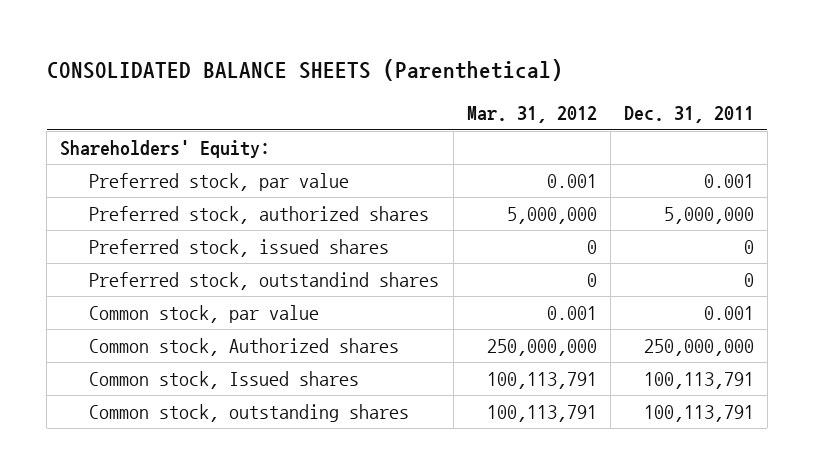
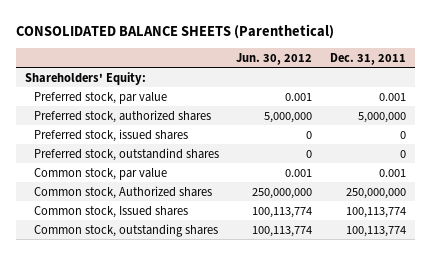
- | Mar. 31, 2012 | Dec. 31, 2011
+ | Jun. 30, 2012 | Dec. 31, 2011
- Common stock, Issued shares | 100,113,791 | 100,113,791
- Common stock, outstanding shares | 100,113,791 | 100,113,791
+ Common stock, Issued shares | 100,113,774 | 100,113,774
+ Common stock, outstanding shares | 100,113,774 | 100,113,774

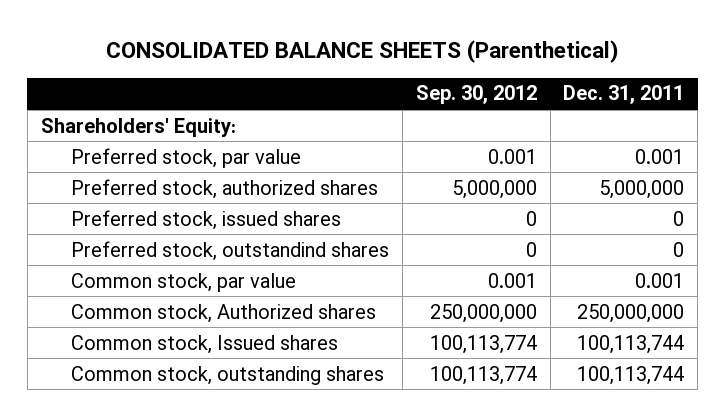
- | Jun. 30, 2012 | Dec. 31, 2011
+ | Sep. 30, 2012 | Dec. 31, 2011
- Common stock, Issued shares | 100,113,774 | 100,113,774
- Common stock, outstanding shares | 100,113,774 | 100,113,774
+ Common stock, Issued shares | 100,113,774 | 100,113,744
+ Common stock, outstanding shares | 100,113,774 | 100,113,744

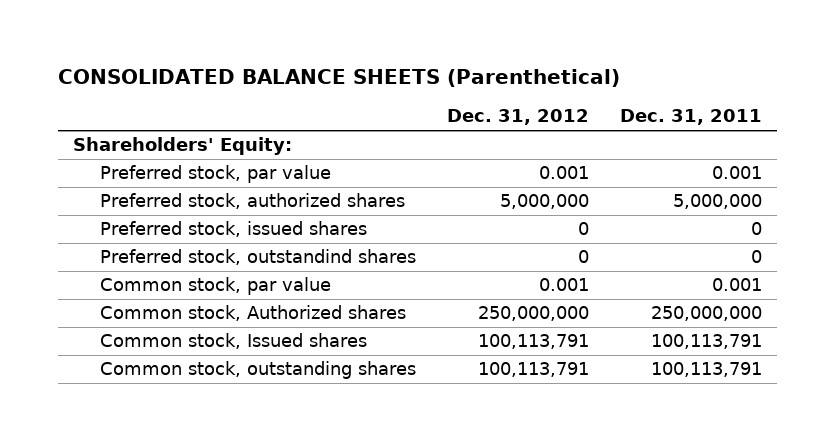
- | Sep. 30, 2012 | Dec. 31, 2011
+ | Dec. 31, 2012 | Dec. 31, 2011
- Common stock, Issued shares | 100,113,774 | 100,113,744
- Common stock, outstanding shares | 100,113,774 | 100,113,744
+ Common stock, Issued shares | 100,113,791 | 100,113,791
+ Common stock, outstanding shares | 100,113,791 | 100,113,791

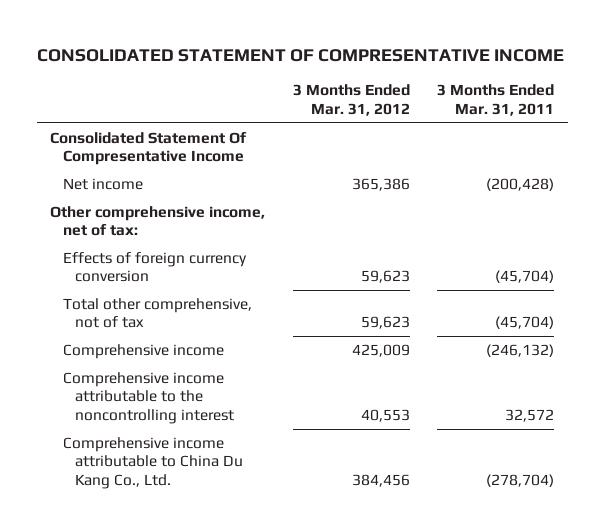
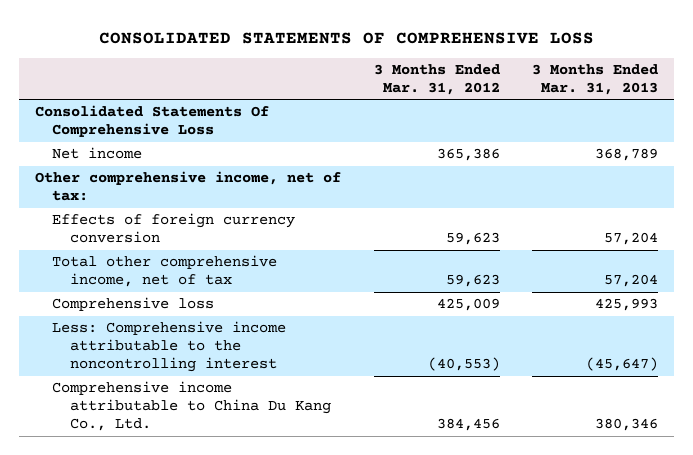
- CONSOLIDATED STATEMENT OF COMPRESENTATIVE INCOME
+ CONSOLIDATED STATEMENTS OF COMPREHENSIVE LOSS
- | 3 Months Ended Mar. 31, 2012 | 3 Months Ended Mar. 31, 2011
+ | 3 Months Ended Mar. 31, 2012 | 3 Months Ended Mar. 31, 2013
- Consolidated Statement Of Compresentative Income
+ Consolidated Statements Of Comprehensive Loss
- Total other comprehensive, not of tax | 59,623 | (45,704)
- Comprehensive income | 425,009 | (246,132)
- Comprehensive income attributable to the noncontrolling interest | 40,553 | 32,572
+ Total other comprehensive income, net of tax | 59,623 | 57,204
+ Comprehensive loss | 425,009 | 425,993
+ Less: Comprehensive income attributable to the noncontrolling interest | (40,553) | (45,647)

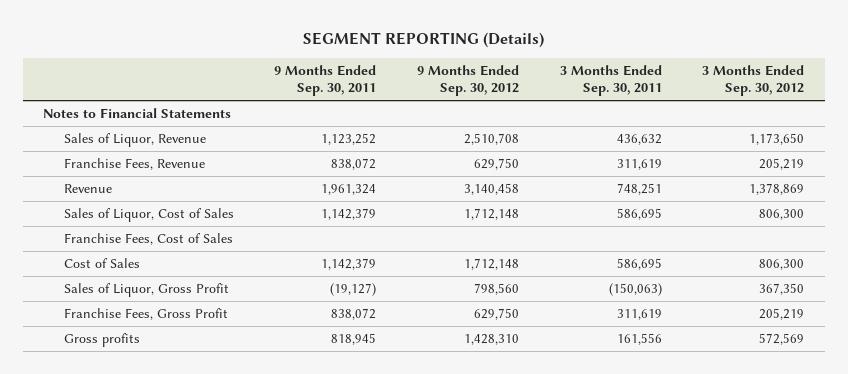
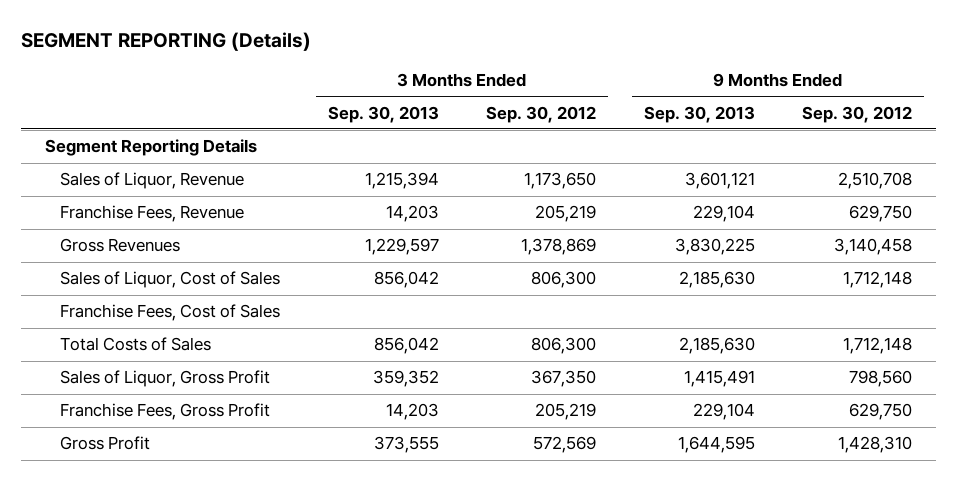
- | 9 Months Ended Sep. 30, 2011 | 9 Months Ended Sep. 30, 2012 | 3 Months Ended Sep. 30, 2011 | 3 Months Ended Sep. 30, 2012
+ | 3 Months Ended Sep. 30, 2013 | 3 Months Ended Sep. 30, 2012 | 9 Months Ended Sep. 30, 2013 | 9 Months Ended Sep. 30, 2012
- Notes to Financial Statements
+ Segment Reporting Details
- Revenue | 1,961,324 | 3,140,458 | 748,251 | 1,378,869
+ Gross Revenues | 1,229,597 | 1,378,869 | 3,830,225 | 3,140,458
- Cost of Sales | 1,142,379 | 1,712,148 | 586,695 | 806,300
+ Total Costs of Sales | 856,042 | 806,300 | 2,185,630 | 1,712,148
- Gross profits | 818,945 | 1,428,310 | 161,556 | 572,569
+ Gross Profit | 373,555 | 572,569 | 1,644,595 | 1,428,310

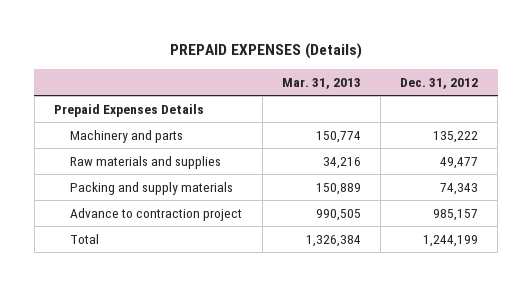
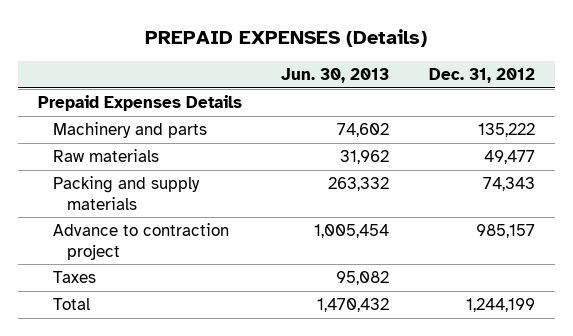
- | Mar. 31, 2013 | Dec. 31, 2012
+ | Jun. 30, 2013 | Dec. 31, 2012
- Raw materials and supplies | 34,216 | 49,477
+ Raw materials | 31,962 | 49,477
+ Taxes | 95,082 |

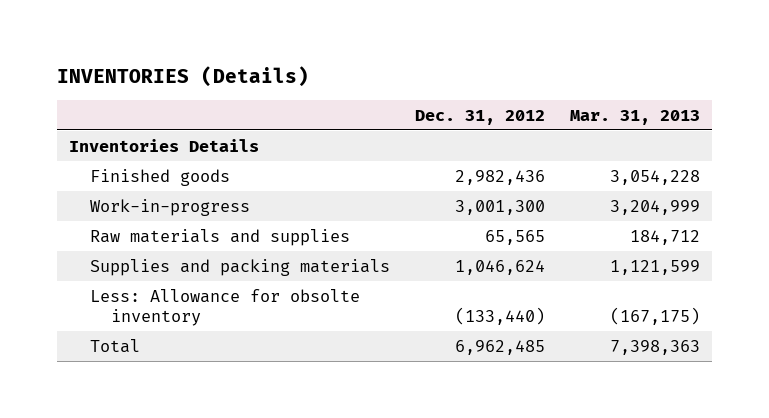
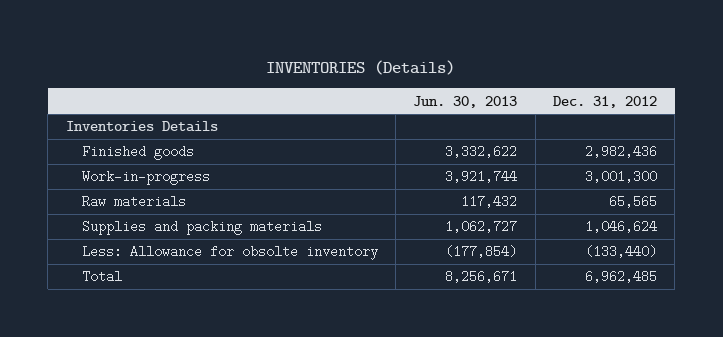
- | Dec. 31, 2012 | Mar. 31, 2013
+ | Jun. 30, 2013 | Dec. 31, 2012
- Raw materials and supplies | 65,565 | 184,712
+ Raw materials | 117,432 | 65,565

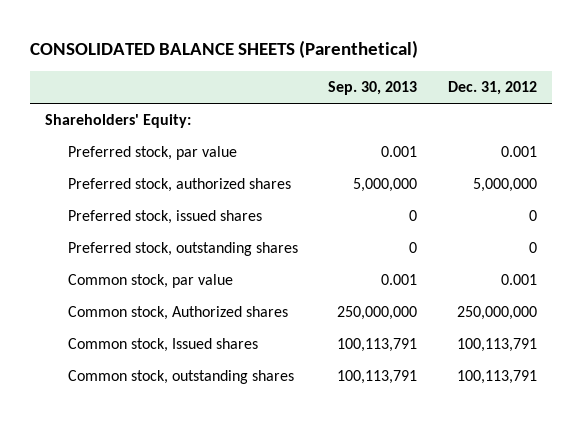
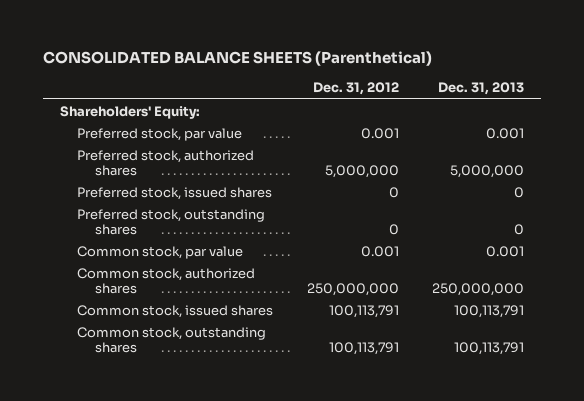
- | Sep. 30, 2013 | Dec. 31, 2012
+ | Dec. 31, 2012 | Dec. 31, 2013
- Common stock, Authorized shares | 250,000,000 | 250,000,000
- Common stock, Issued shares | 100,113,791 | 100,113,791
+ Common stock, authorized shares | 250,000,000 | 250,000,000
+ Common stock, issued shares | 100,113,791 | 100,113,791

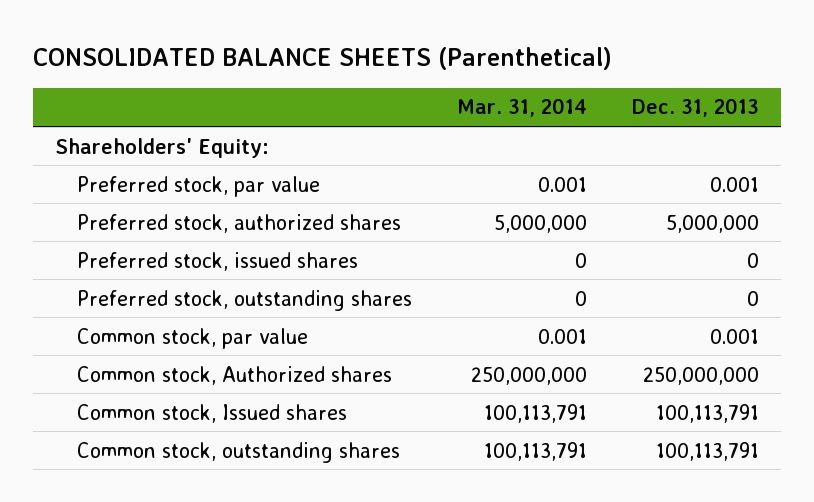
- | Dec. 31, 2012 | Dec. 31, 2013
+ | Mar. 31, 2014 | Dec. 31, 2013
- Common stock, authorized shares | 250,000,000 | 250,000,000
- Common stock, issued shares | 100,113,791 | 100,113,791
+ Common stock, Authorized shares | 250,000,000 | 250,000,000
+ Common stock, Issued shares | 100,113,791 | 100,113,791

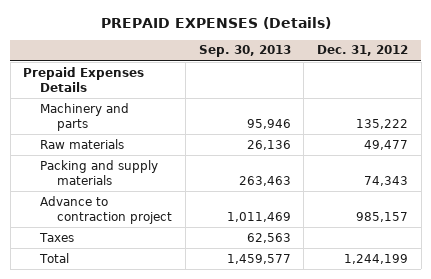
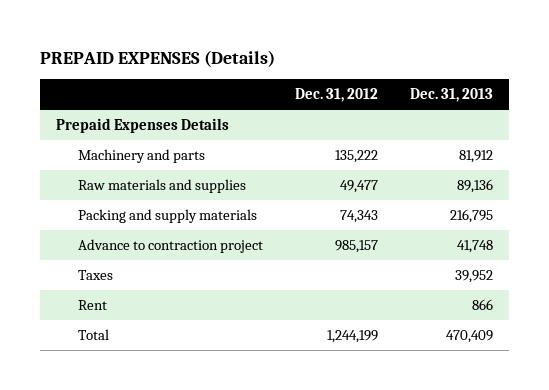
- | Sep. 30, 2013 | Dec. 31, 2012
+ | Dec. 31, 2012 | Dec. 31, 2013
- Raw materials | 26,136 | 49,477
+ Raw materials and supplies | 49,477 | 89,136
+ Rent | | 866

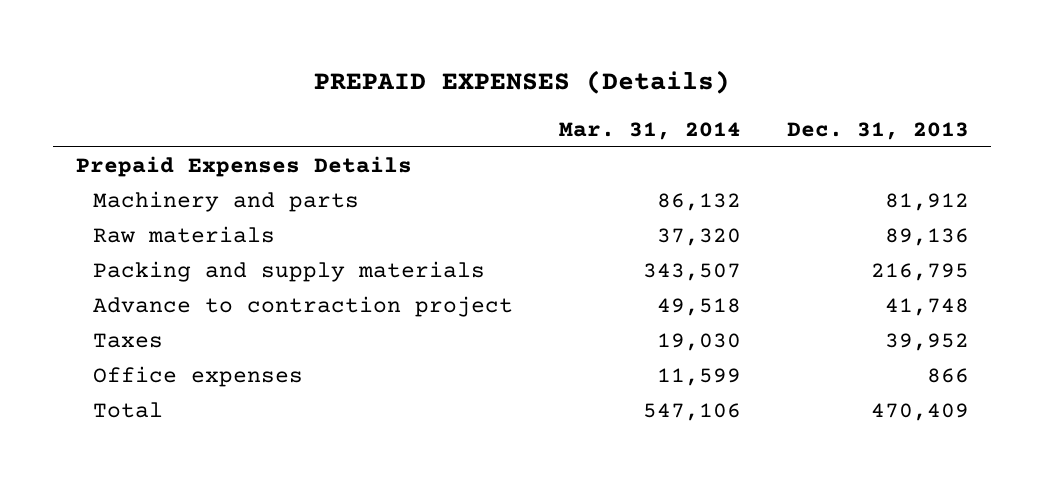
- | Dec. 31, 2012 | Dec. 31, 2013
+ | Mar. 31, 2014 | Dec. 31, 2013
- Raw materials and supplies | 49,477 | 89,136
+ Raw materials | 37,320 | 89,136
- Rent | | 866
+ Office expenses | 11,599 | 866

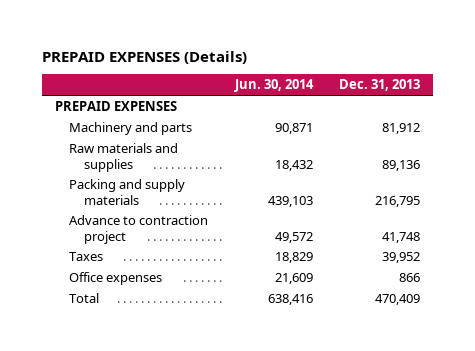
- | Mar. 31, 2014 | Dec. 31, 2013
+ | Jun. 30, 2014 | Dec. 31, 2013
- Prepaid Expenses Details
+ PREPAID EXPENSES
- Raw materials | 37,320 | 89,136
+ Raw materials and supplies | 18,432 | 89,136

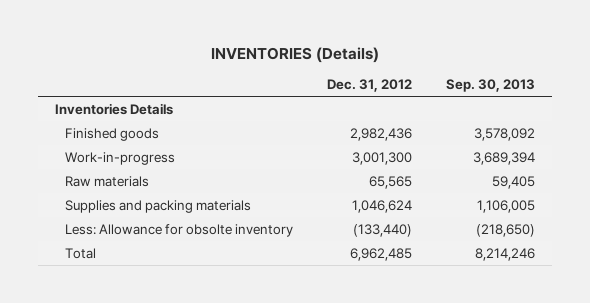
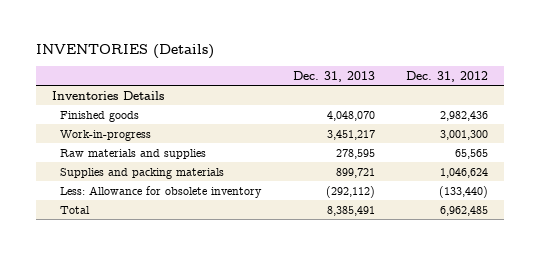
- | Dec. 31, 2012 | Sep. 30, 2013
+ | Dec. 31, 2013 | Dec. 31, 2012
- Raw materials | 65,565 | 59,405
+ Raw materials and supplies | 278,595 | 65,565
- Less: Allowance for obsolte inventory | (133,440) | (218,650)
+ Less: Allowance for obsolete inventory | (292,112) | (133,440)

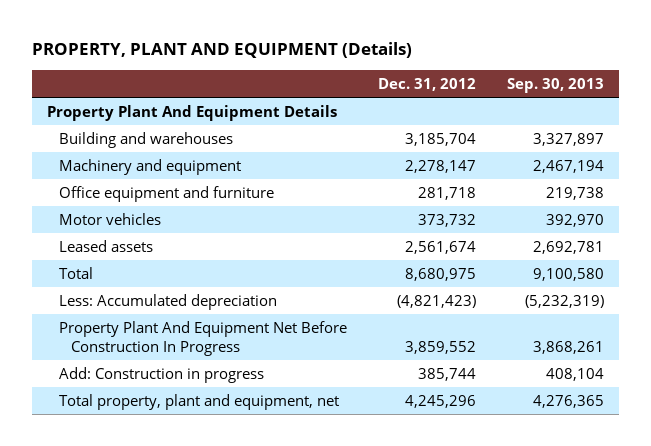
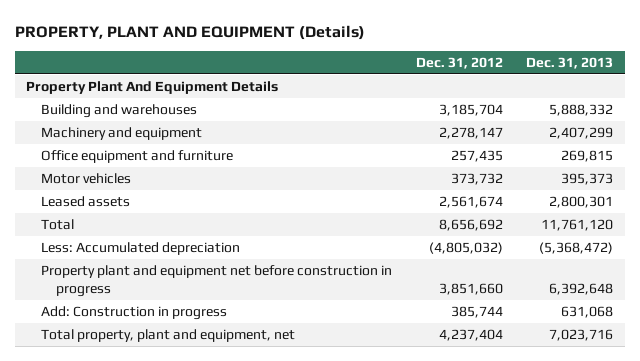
- | Dec. 31, 2012 | Sep. 30, 2013
+ | Dec. 31, 2012 | Dec. 31, 2013
- Office equipment and furniture | 281,718 | 219,738
+ Office equipment and furniture | 257,435 | 269,815
- Total | 8,680,975 | 9,100,580
- Less: Accumulated depreciation | (4,821,423) | (5,232,319)
- Property Plant And Equipment Net Before Construction In Progress | 3,859,552 | 3,868,261
+ Total | 8,656,692 | 11,761,120
+ Less: Accumulated depreciation | (4,805,032) | (5,368,472)
+ Property plant and equipment net before construction in progress | 3,851,660 | 6,392,648
- Total property, plant and equipment, net | 4,245,296 | 4,276,365
+ Total property, plant and equipment, net | 4,237,404 | 7,023,716

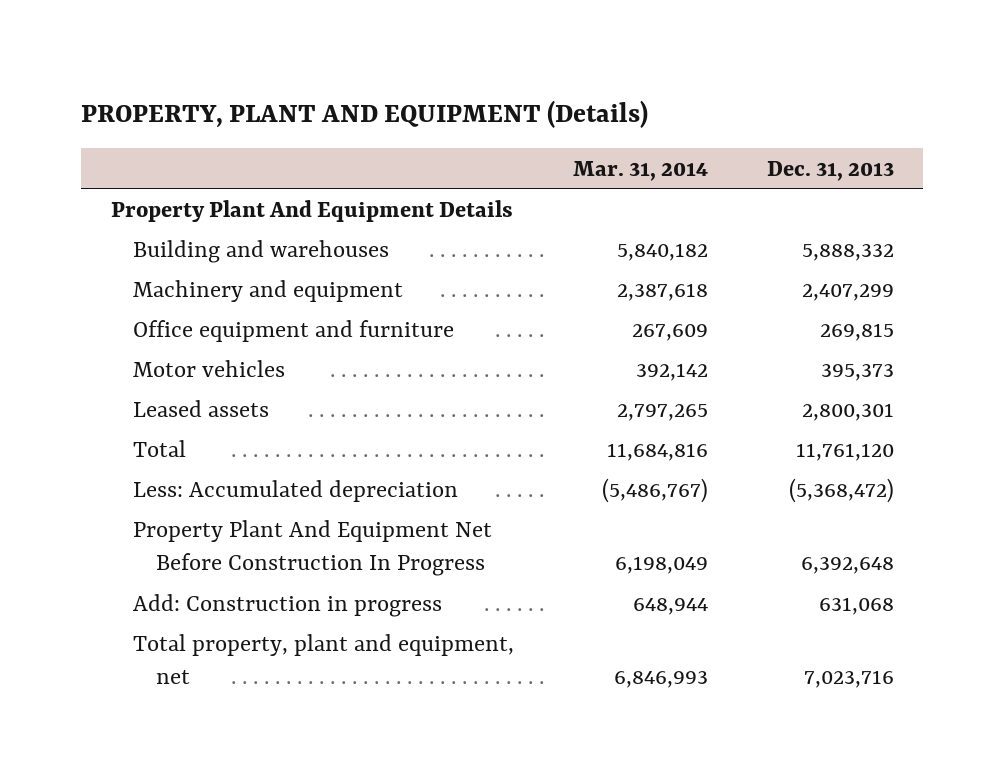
- | Dec. 31, 2012 | Dec. 31, 2013
+ | Mar. 31, 2014 | Dec. 31, 2013
- Property plant and equipment net before construction in progress | 3,851,660 | 6,392,648
+ Property Plant And Equipment Net Before Construction In Progress | 6,198,049 | 6,392,648

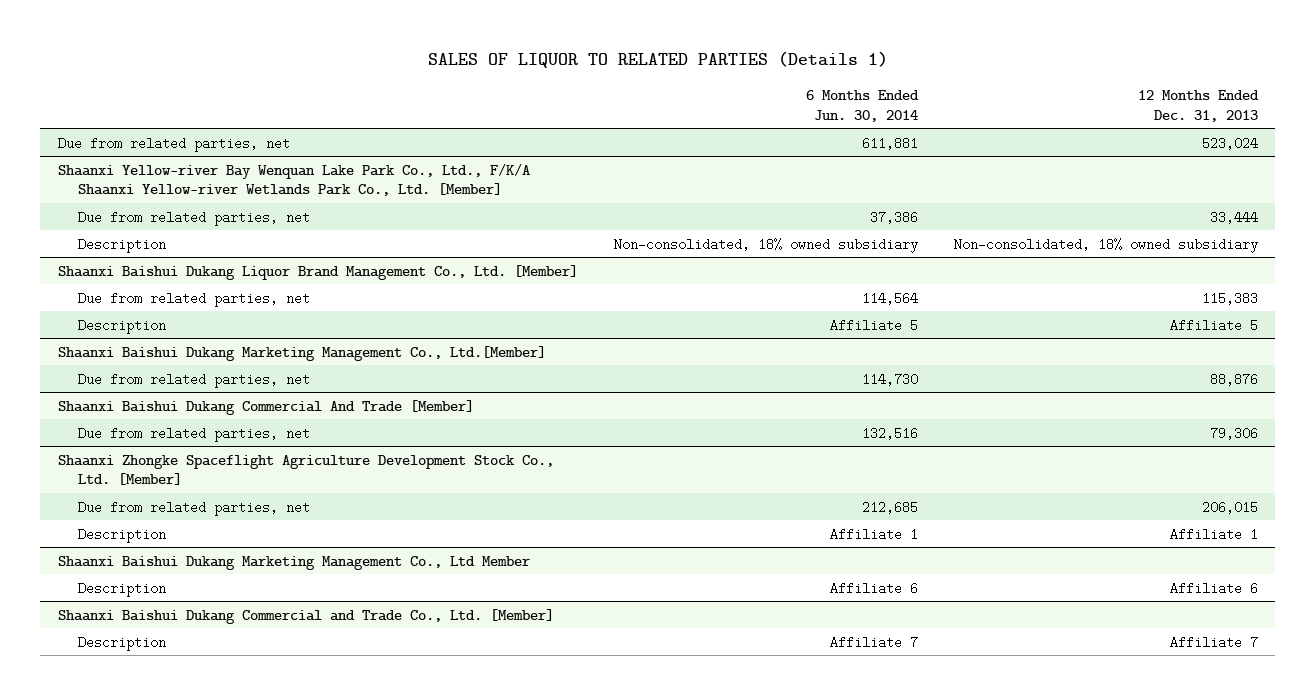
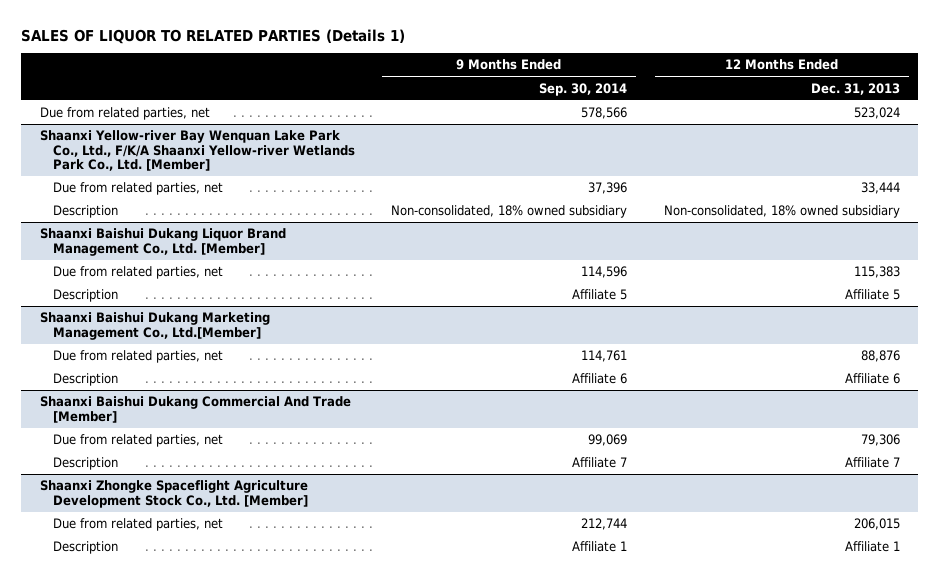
- | 6 Months Ended Jun. 30, 2014 | 12 Months Ended Dec. 31, 2013
+ | 9 Months Ended Sep. 30, 2014 | 12 Months Ended Dec. 31, 2013
@ Shaanxi Baishui Dukang Marketing Management Co., Ltd.[Member]
+ Description | Affiliate 6 | Affiliate 6
@ Shaanxi Baishui Dukang Commercial And Trade [Member]
+ Description | Affiliate 7 | Affiliate 7
- Shaanxi Baishui Dukang Marketing Management Co., Ltd Member
- Description | Affiliate 6 | Affiliate 6
- Shaanxi Baishui Dukang Commercial and Trade Co., Ltd. [Member]
- Description | Affiliate 7 | Affiliate 7

